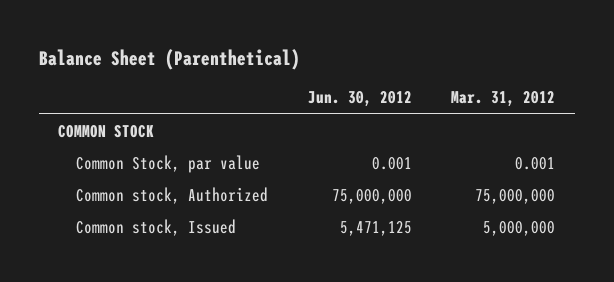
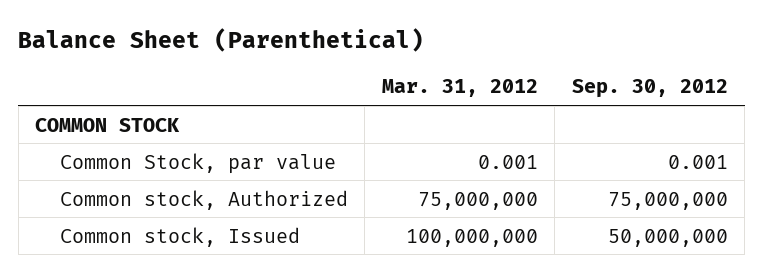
- | Jun. 30, 2012 | Mar. 31, 2012
+ | Mar. 31, 2012 | Sep. 30, 2012
- Common stock, Issued | 5,471,125 | 5,000,000
+ Common stock, Issued | 100,000,000 | 50,000,000

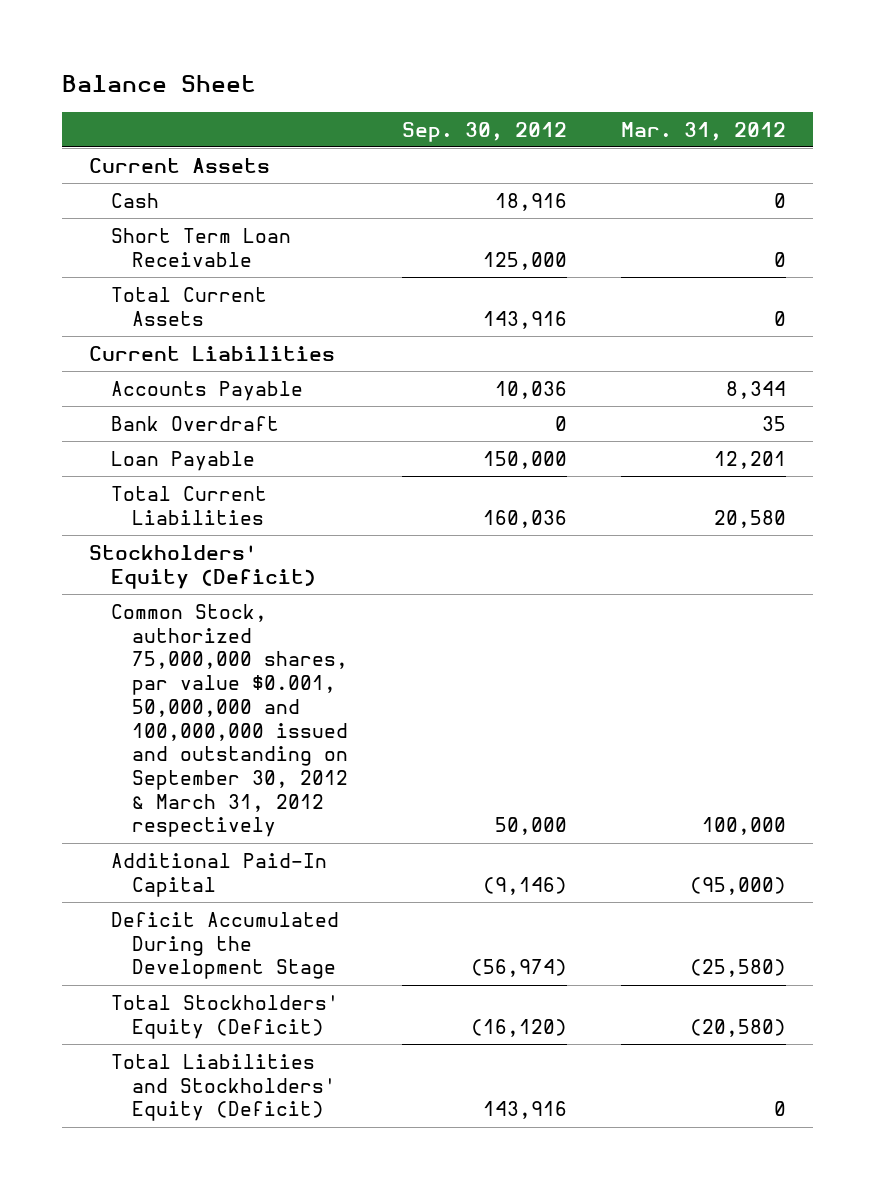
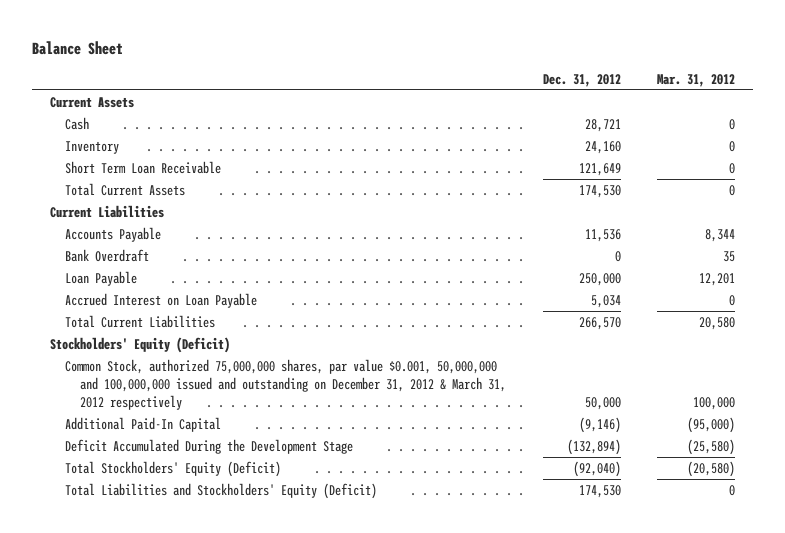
- | Sep. 30, 2012 | Mar. 31, 2012
+ | Dec. 31, 2012 | Mar. 31, 2012
+ Inventory | 24,160 | 0
+ Accrued Interest on Loan Payable | 5,034 | 0
- Common Stock, authorized 75,000,000 shares, par value $0.001, 50,000,000 and 100,000,000 issued and outstanding on September 30, 2012 & March 31, 2012 respectively | 50,000 | 100,000
+ Common Stock, authorized 75,000,000 shares, par value $0.001, 50,000,000 and 100,000,000 issued and outstanding on December 31, 2012 & March 31, 2012 respectively | 50,000 | 100,000

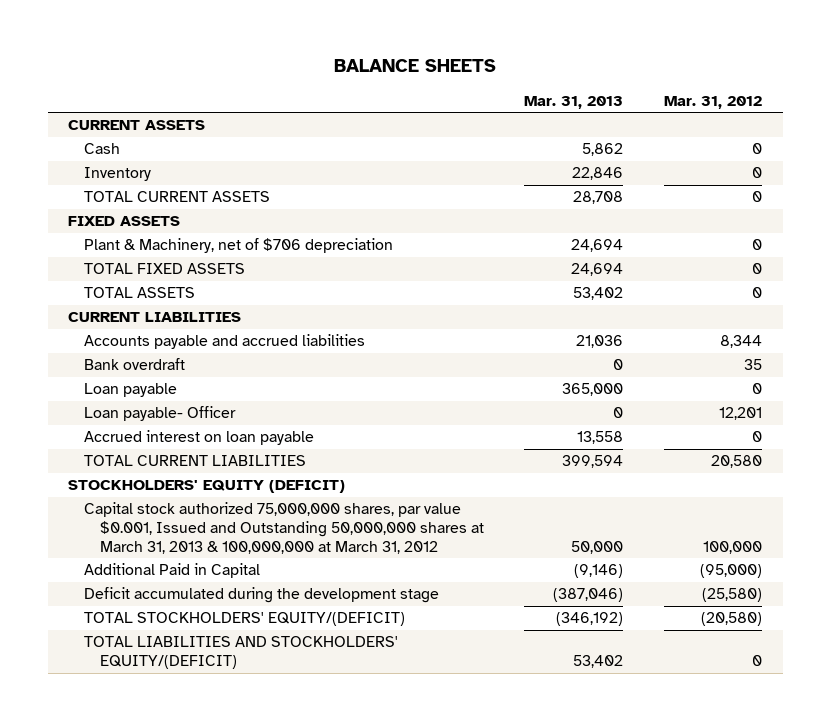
- Balance Sheet
+ BALANCE SHEETS
- | Dec. 31, 2012 | Mar. 31, 2012
+ | Mar. 31, 2013 | Mar. 31, 2012
- Current Assets
+ CURRENT ASSETS
- Short Term Loan Receivable | 121,649 | 0
- Total Current Assets | 174,530 | 0
- Current Liabilities
- Accounts Payable | 11,536 | 8,344
- Bank Overdraft | 0 | 35
- Loan Payable | 250,000 | 12,201
- Accrued Interest on Loan Payable | 5,034 | 0
- Total Current Liabilities | 266,570 | 20,580
- Stockholders' Equity (Deficit)
- Common Stock, authorized 75,000,000 shares, par value $0.001, 50,000,000 and 100,000,000 issued and outstanding on December 31, 2012 & March 31, 2012 respectively | 50,000 | 100,000
- Additional Paid-In Capital | (9,146) | (95,000)
- Deficit Accumulated During the Development Stage | (132,894) | (25,580)
- Total Stockholders' Equity (Deficit) | (92,040) | (20,580)
- Total Liabilities and Stockholders' Equity (Deficit) | 174,530 | 0
+ TOTAL CURRENT ASSETS | 28,708 | 0
+ FIXED ASSETS
+ Plant & Machinery, net of $706 depreciation | 24,694 | 0
+ TOTAL FIXED ASSETS | 24,694 | 0
+ TOTAL ASSETS | 53,402 | 0
+ CURRENT LIABILITIES
+ Accounts payable and accrued liabilities | 21,036 | 8,344
+ Bank overdraft | 0 | 35
+ Loan payable | 365,000 | 0
+ Loan payable- Officer | 0 | 12,201
+ Accrued interest on loan payable | 13,558 | 0
+ TOTAL CURRENT LIABILITIES | 399,594 | 20,580
+ STOCKHOLDERS' EQUITY (DEFICIT)
+ Capital stock authorized 75,000,000 shares, par value $0.001, Issued and Outstanding 50,000,000 shares at March 31, 2013 & 100,000,000 at March 31, 2012 | 50,000 | 100,000
+ Additional Paid in Capital | (9,146) | (95,000)
+ Deficit accumulated during the development stage | (387,046) | (25,580)
+ TOTAL STOCKHOLDERS' EQUITY/(DEFICIT) | (346,192) | (20,580)
+ TOTAL LIABILITIES AND STOCKHOLDERS' EQUITY/(DEFICIT) | 53,402 | 0

